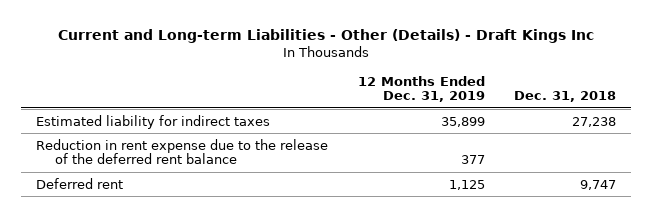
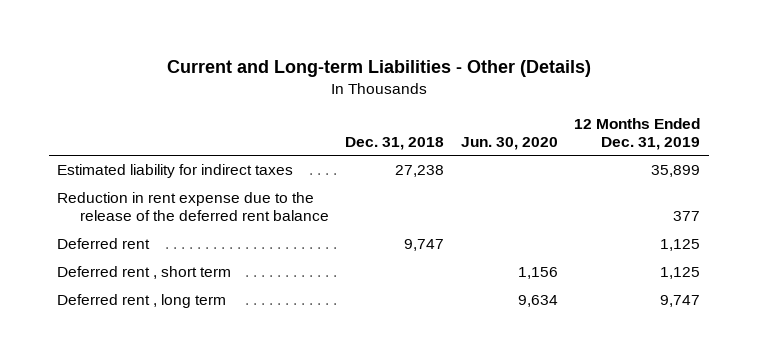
- Current and Long-term Liabilities - Other (Details) - Draft Kings Inc
+ Current and Long-term Liabilities - Other (Details)
- | 12 Months Ended Dec. 31, 2019 | Dec. 31, 2018
+ | Dec. 31, 2018 | Jun. 30, 2020 | 12 Months Ended Dec. 31, 2019
+ Deferred rent , short term | | 1,156 | 1,125
+ Deferred rent , long term | | 9,634 | 9,747

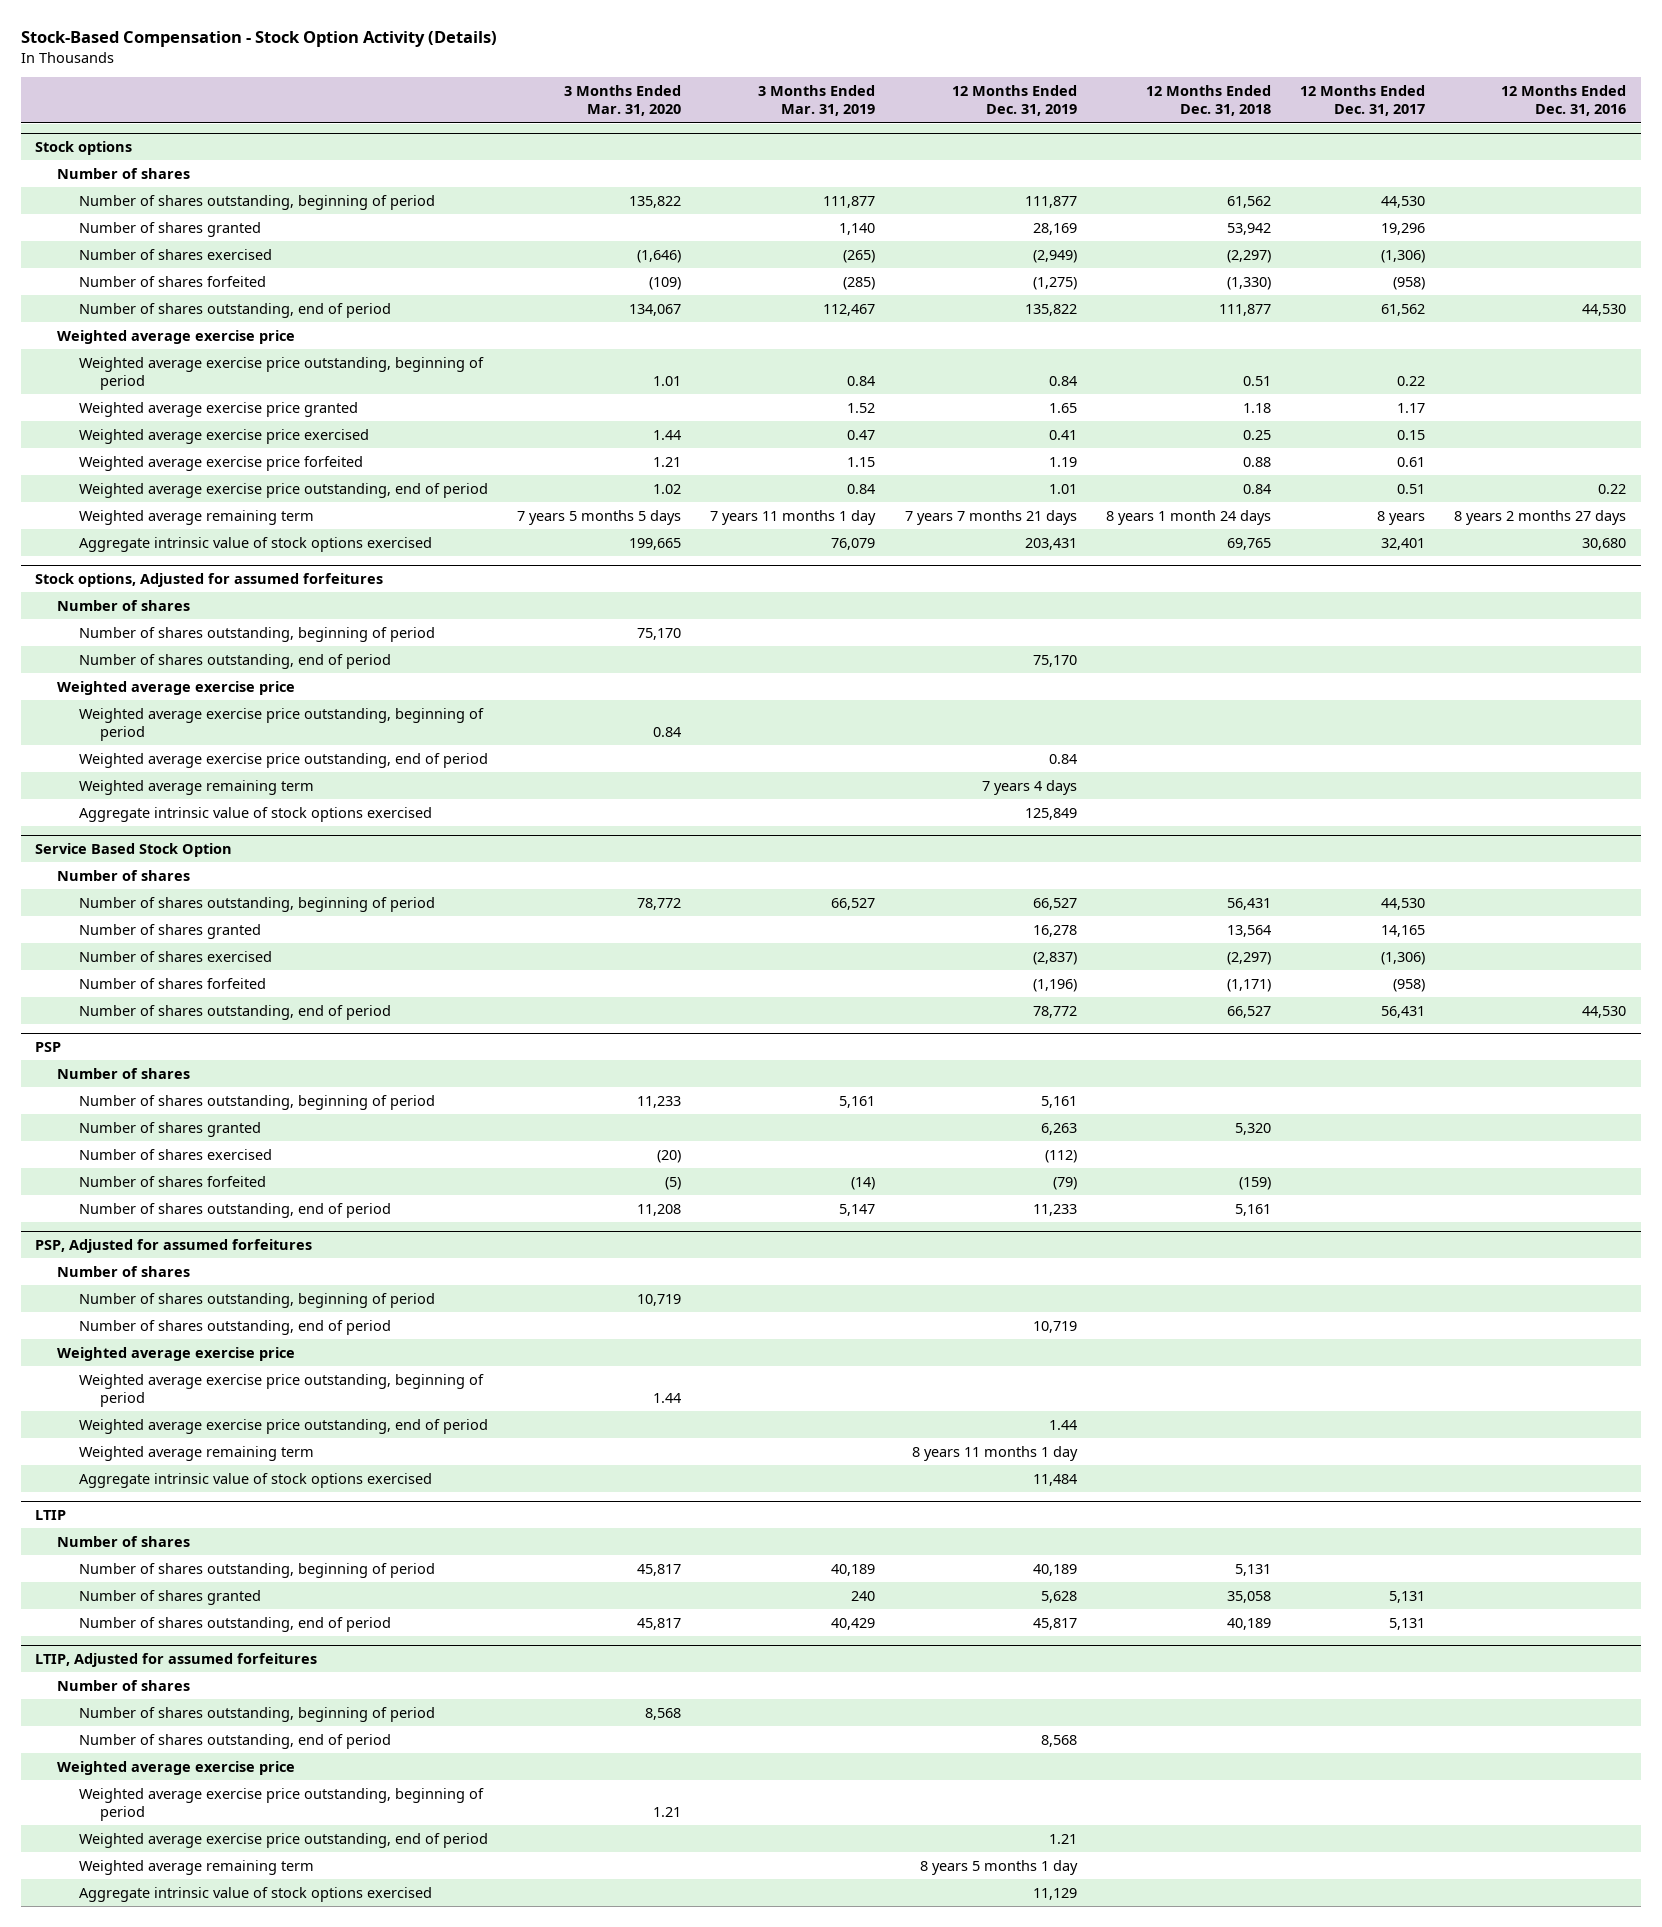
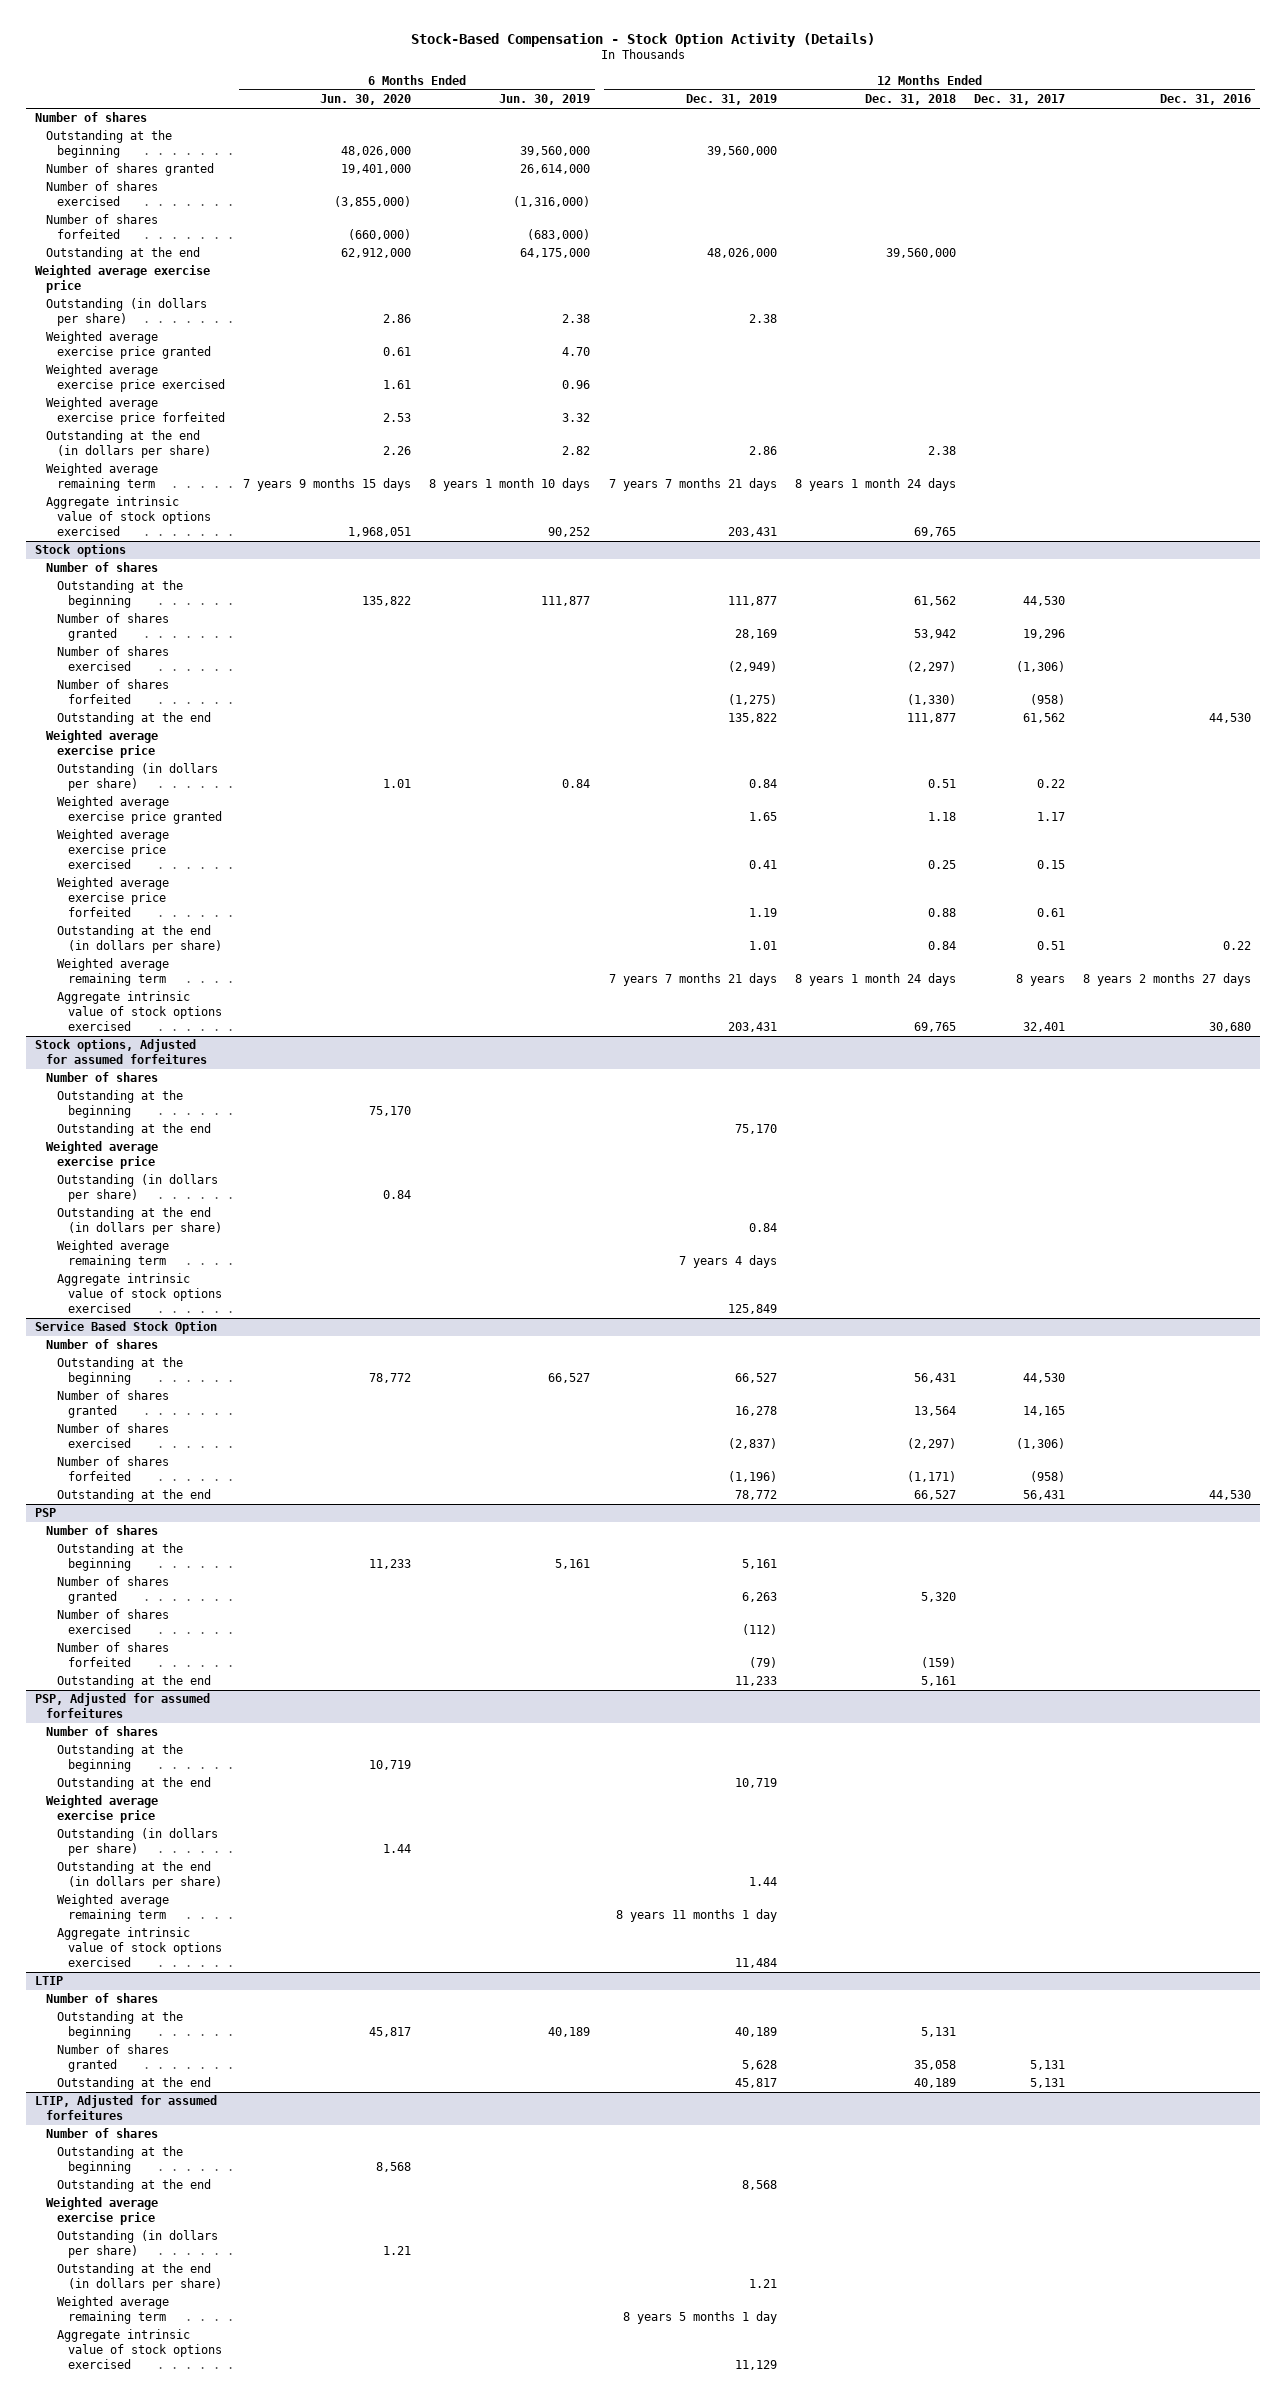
- | 3 Months Ended Mar. 31, 2020 | 3 Months Ended Mar. 31, 2019 | 12 Months Ended Dec. 31, 2019 | 12 Months Ended Dec. 31, 2018 | 12 Months Ended Dec. 31, 2017 | 12 Months Ended Dec. 31, 2016
+ | 6 Months Ended Jun. 30, 2020 | 6 Months Ended Jun. 30, 2019 | 12 Months Ended Dec. 31, 2019 | 12 Months Ended Dec. 31, 2018 | 12 Months Ended Dec. 31, 2017 | 12 Months Ended Dec. 31, 2016
+ Number of shares
+ Outstanding at the beginning | 48,026,000 | 39,560,000 | 39,560,000 | | |
+ Number of shares granted | 19,401,000 | 26,614,000 | | | |
+ Number of shares exercised | (3,855,000) | (1,316,000) | | | |
+ Number of shares forfeited | (660,000) | (683,000) | | | |
+ Outstanding at the end | 62,912,000 | 64,175,000 | 48,026,000 | 39,560,000 | |
+ Weighted average exercise price
+ Outstanding (in dollars per share) | 2.86 | 2.38 | 2.38 | | |
+ Weighted average exercise price granted | 0.61 | 4.70 | | | |
+ Weighted average exercise price exercised | 1.61 | 0.96 | | | |
+ Weighted average exercise price forfeited | 2.53 | 3.32 | | | |
+ Outstanding at the end (in dollars per share) | 2.26 | 2.82 | 2.86 | 2.38 | |
+ Weighted average remaining term | 7 years 9 months 15 days | 8 years 1 month 10 days | 7 years 7 months 21 days | 8 years 1 month 24 days | |
+ Aggregate intrinsic value of stock options exercised | 1,968,051 | 90,252 | 203,431 | 69,765 | |
@ Stock options
- Number of shares outstanding, beginning of period | 135,822 | 111,877 | 111,877 | 61,562 | 44,530 |
+ Outstanding at the beginning | 135,822 | 111,877 | 111,877 | 61,562 | 44,530 |
- Number of shares outstanding, end of period | 134,067 | 112,467 | 135,822 | 111,877 | 61,562 | 44,530
+ Outstanding at the end | | | 135,822 | 111,877 | 61,562 | 44,530
- Weighted average exercise price outstanding, beginning of period | 1.01 | 0.84 | 0.84 | 0.51 | 0.22 |
+ Outstanding (in dollars per share) | 1.01 | 0.84 | 0.84 | 0.51 | 0.22 |
- Weighted average exercise price outstanding, end of period | 1.02 | 0.84 | 1.01 | 0.84 | 0.51 | 0.22
+ Outstanding at the end (in dollars per share) | | | 1.01 | 0.84 | 0.51 | 0.22
@ Stock options, Adjusted for assumed forfeitures
- Number of shares outstanding, beginning of period | 75,170 | | | | |
- Number of shares outstanding, end of period | | | 75,170 | | |
+ Outstanding at the beginning | 75,170 | | | | |
+ Outstanding at the end | | | 75,170 | | |
- Weighted average exercise price outstanding, beginning of period | 0.84 | | | | |
- Weighted average exercise price outstanding, end of period | | | 0.84 | | |
+ Outstanding (in dollars per share) | 0.84 | | | | |
+ Outstanding at the end (in dollars per share) | | | 0.84 | | |
@ Service Based Stock Option
- Number of shares outstanding, beginning of period | 78,772 | 66,527 | 66,527 | 56,431 | 44,530 |
+ Outstanding at the beginning | 78,772 | 66,527 | 66,527 | 56,431 | 44,530 |
- Number of shares outstanding, end of period | | | 78,772 | 66,527 | 56,431 | 44,530
+ Outstanding at the end | | | 78,772 | 66,527 | 56,431 | 44,530
@ PSP
- Number of shares outstanding, beginning of period | 11,233 | 5,161 | 5,161 | | |
+ Outstanding at the beginning | 11,233 | 5,161 | 5,161 | | |
- Number of shares outstanding, end of period | 11,208 | 5,147 | 11,233 | 5,161 | |
+ Outstanding at the end | | | 11,233 | 5,161 | |
@ PSP, Adjusted for assumed forfeitures
- Number of shares outstanding, beginning of period | 10,719 | | | | |
- Number of shares outstanding, end of period | | | 10,719 | | |
+ Outstanding at the beginning | 10,719 | | | | |
+ Outstanding at the end | | | 10,719 | | |
- Weighted average exercise price outstanding, beginning of period | 1.44 | | | | |
- Weighted average exercise price outstanding, end of period | | | 1.44 | | |
+ Outstanding (in dollars per share) | 1.44 | | | | |
+ Outstanding at the end (in dollars per share) | | | 1.44 | | |
@ LTIP
- Number of shares outstanding, beginning of period | 45,817 | 40,189 | 40,189 | 5,131 | |
+ Outstanding at the beginning | 45,817 | 40,189 | 40,189 | 5,131 | |
- Number of shares outstanding, end of period | 45,817 | 40,429 | 45,817 | 40,189 | 5,131 |
+ Outstanding at the end | | | 45,817 | 40,189 | 5,131 |
@ LTIP, Adjusted for assumed forfeitures
- Number of shares outstanding, beginning of period | 8,568 | | | | |
- Number of shares outstanding, end of period | | | 8,568 | | |
+ Outstanding at the beginning | 8,568 | | | | |
+ Outstanding at the end | | | 8,568 | | |
- Weighted average exercise price outstanding, beginning of period | 1.21 | | | | |
- Weighted average exercise price outstanding, end of period | | | 1.21 | | |
+ Outstanding (in dollars per share) | 1.21 | | | | |
+ Outstanding at the end (in dollars per share) | | | 1.21 | | |

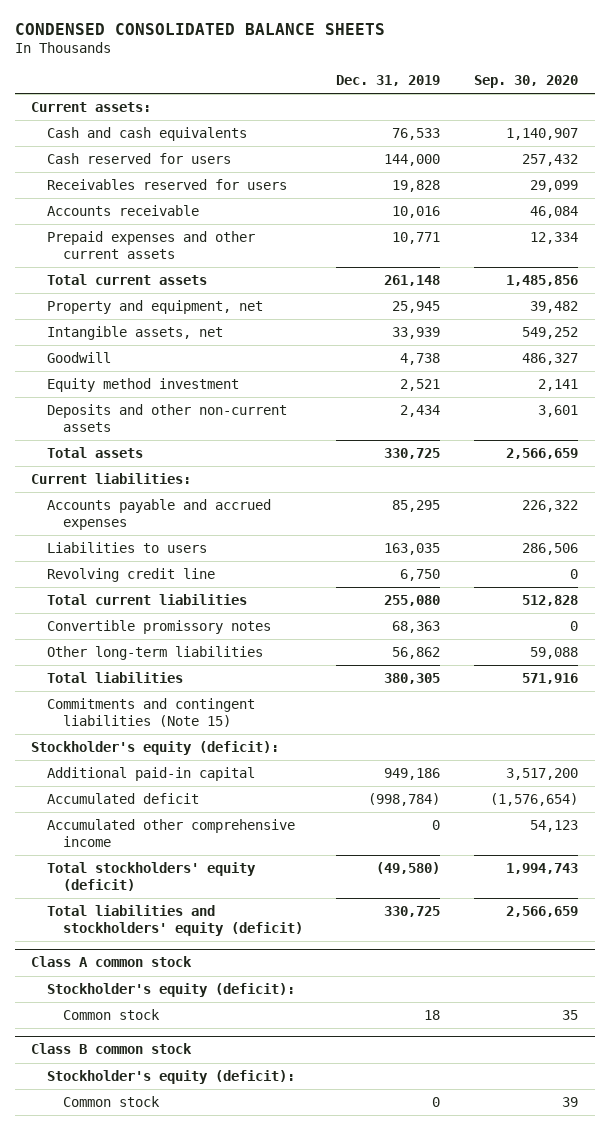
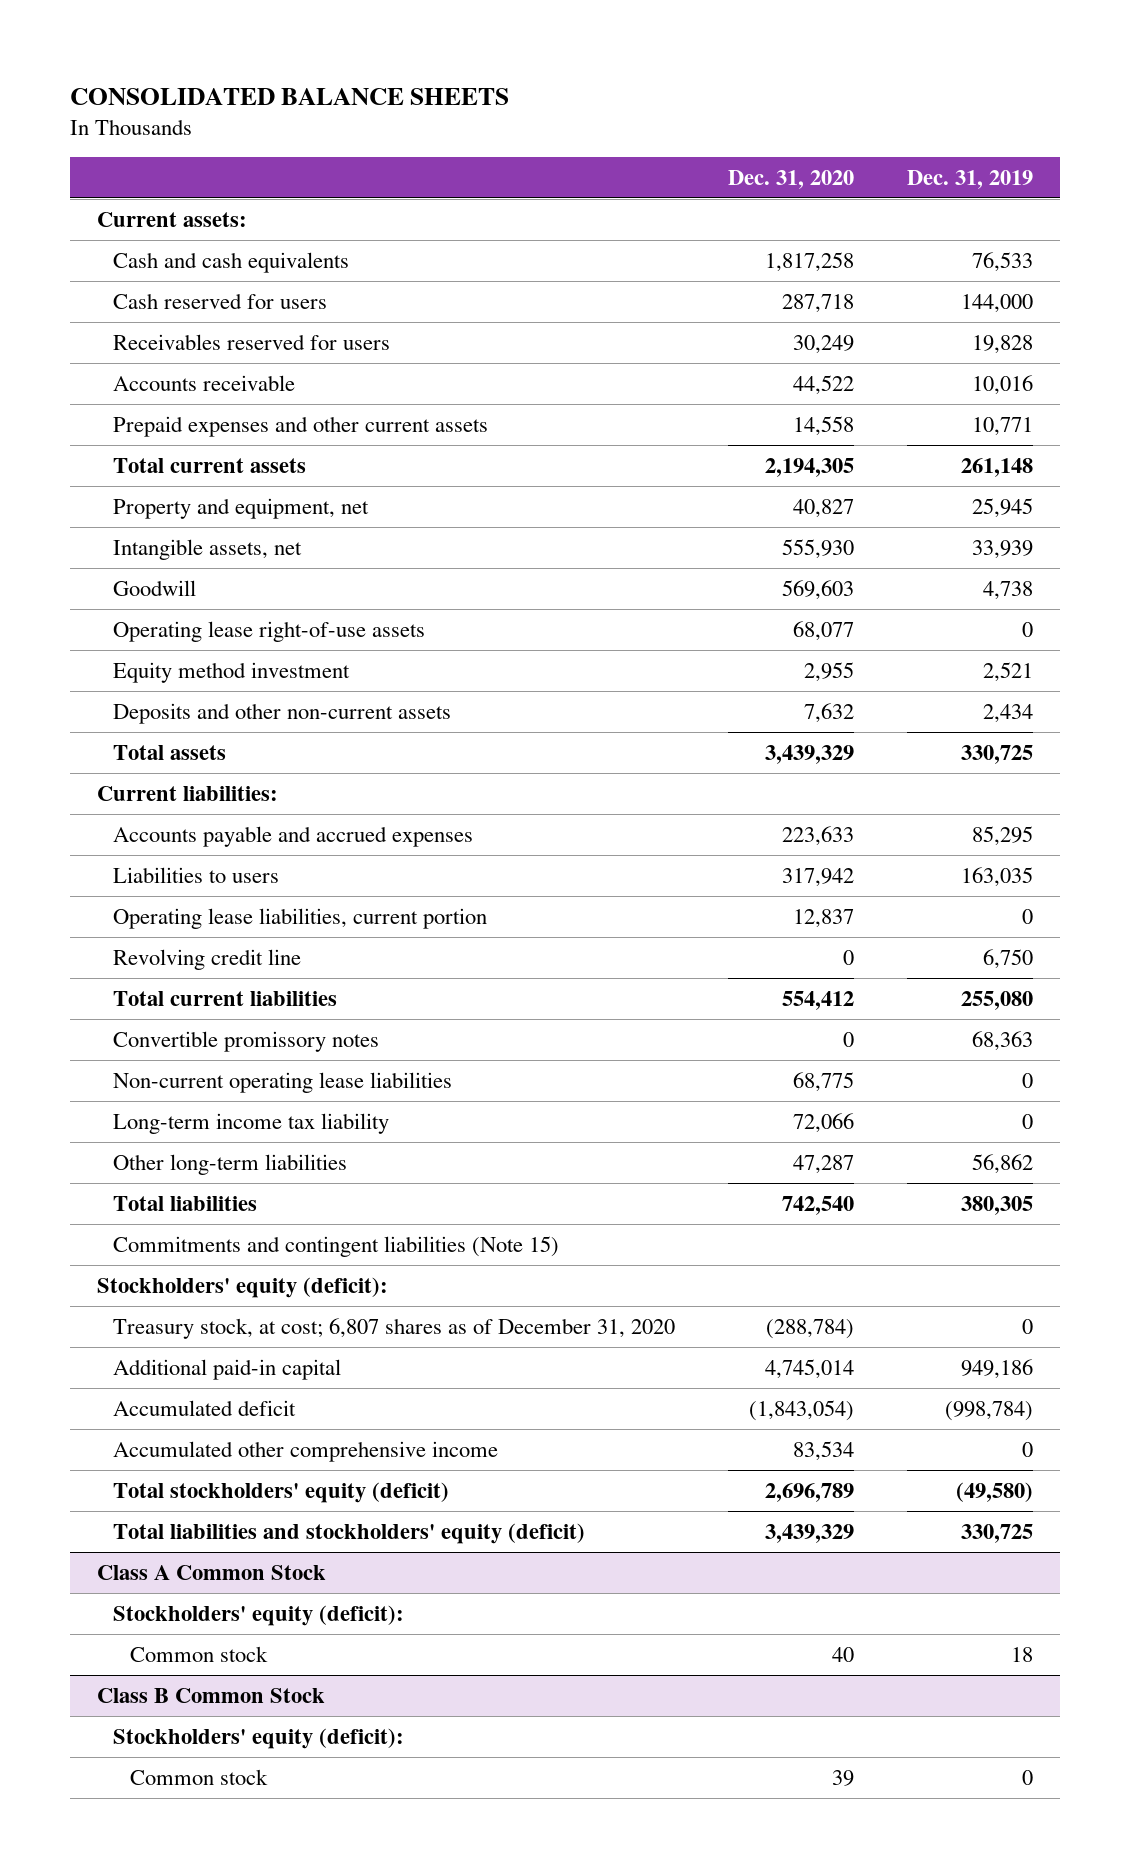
- CONDENSED CONSOLIDATED BALANCE SHEETS
+ CONSOLIDATED BALANCE SHEETS
- | Dec. 31, 2019 | Sep. 30, 2020
+ | Dec. 31, 2020 | Dec. 31, 2019
+ Operating lease right-of-use assets | 68,077 | 0
+ Operating lease liabilities, current portion | 12,837 | 0
+ Non-current operating lease liabilities | 68,775 | 0
+ Long-term income tax liability | 72,066 | 0
- Stockholder's equity (deficit):
+ Stockholders' equity (deficit):
+ Treasury stock, at cost; 6,807 shares as of December 31, 2020 | (288,784) | 0
- Class A common stock
- Stockholder's equity (deficit):
+ Class A Common Stock
+ Stockholders' equity (deficit):
- Class B common stock
- Stockholder's equity (deficit):
+ Class B Common Stock
+ Stockholders' equity (deficit):

